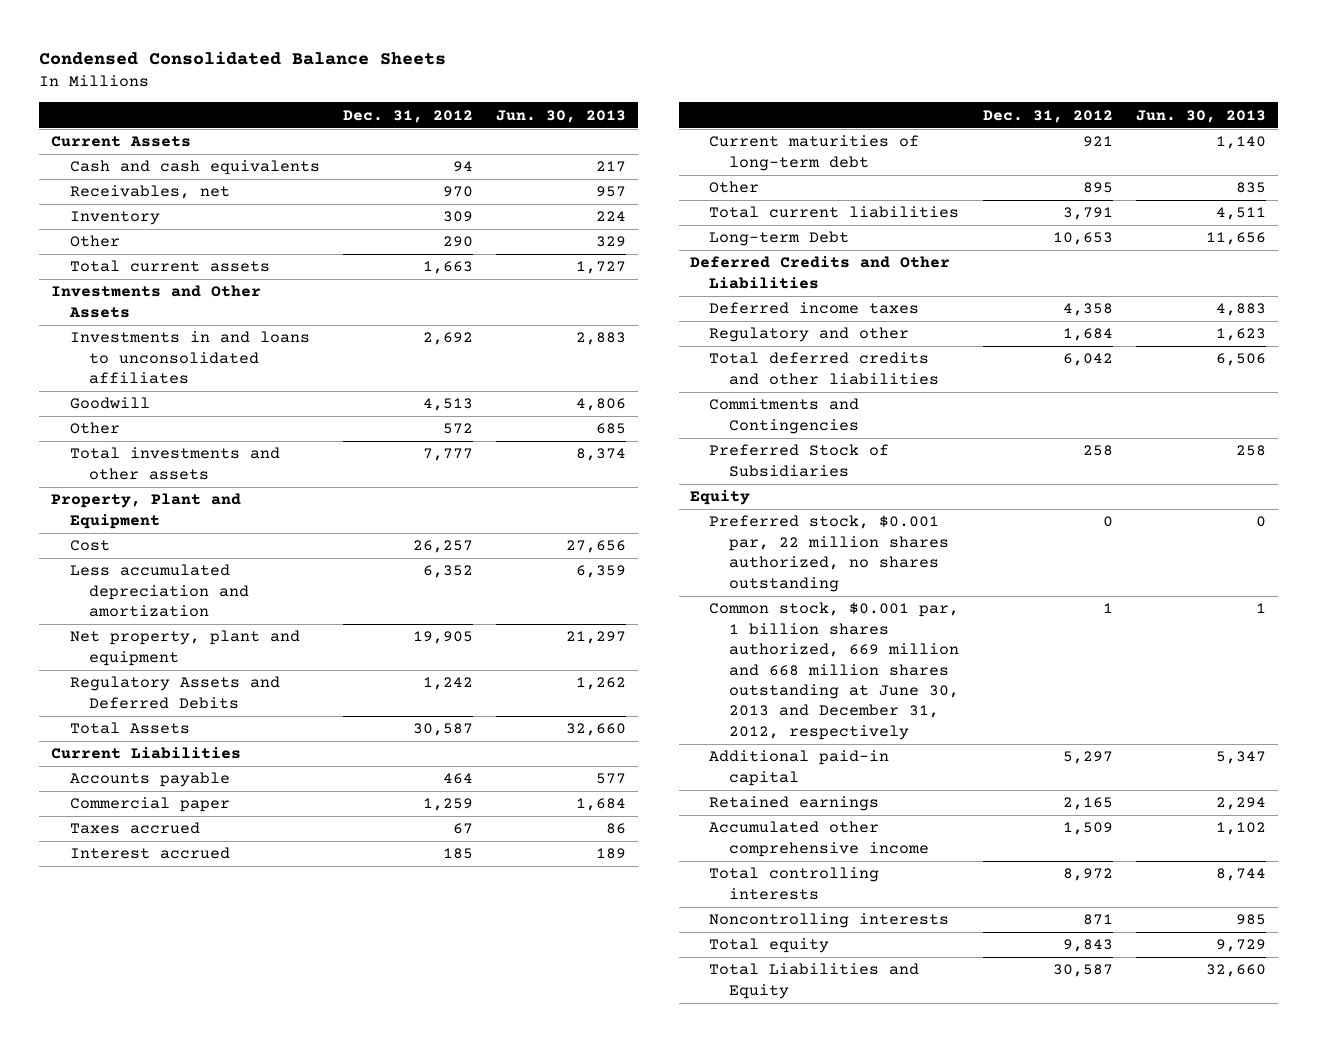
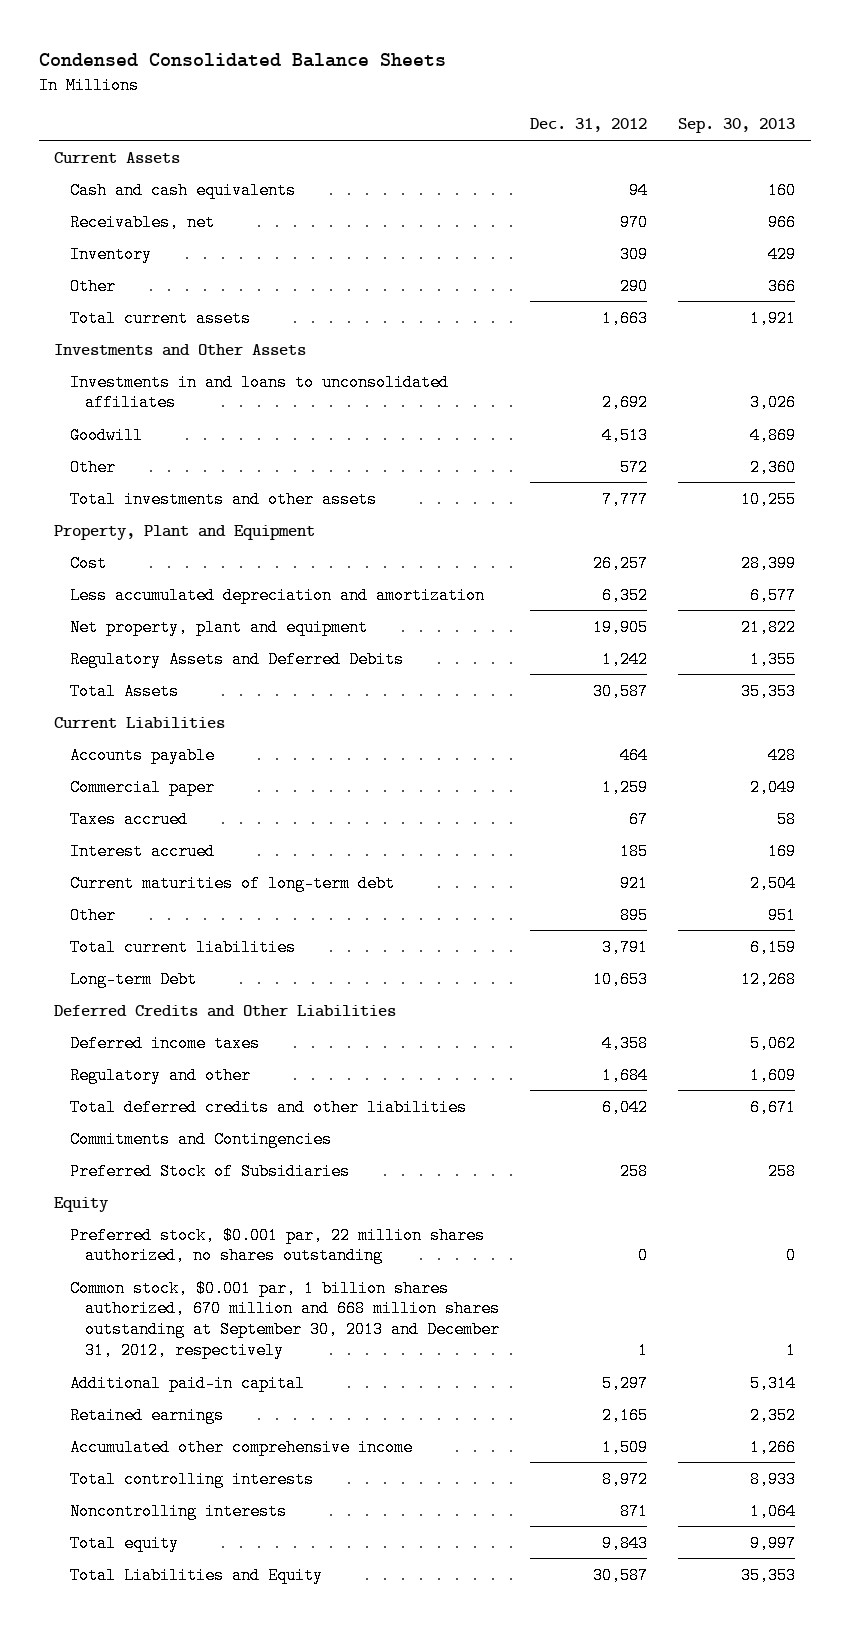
- | Dec. 31, 2012 | Jun. 30, 2013
+ | Dec. 31, 2012 | Sep. 30, 2013
- Common stock, $0.001 par, 1 billion shares authorized, 669 million and 668 million shares outstanding at June 30, 2013 and December 31, 2012, respectively | 1 | 1
+ Common stock, $0.001 par, 1 billion shares authorized, 670 million and 668 million shares outstanding at September 30, 2013 and December 31, 2012, respectively | 1 | 1

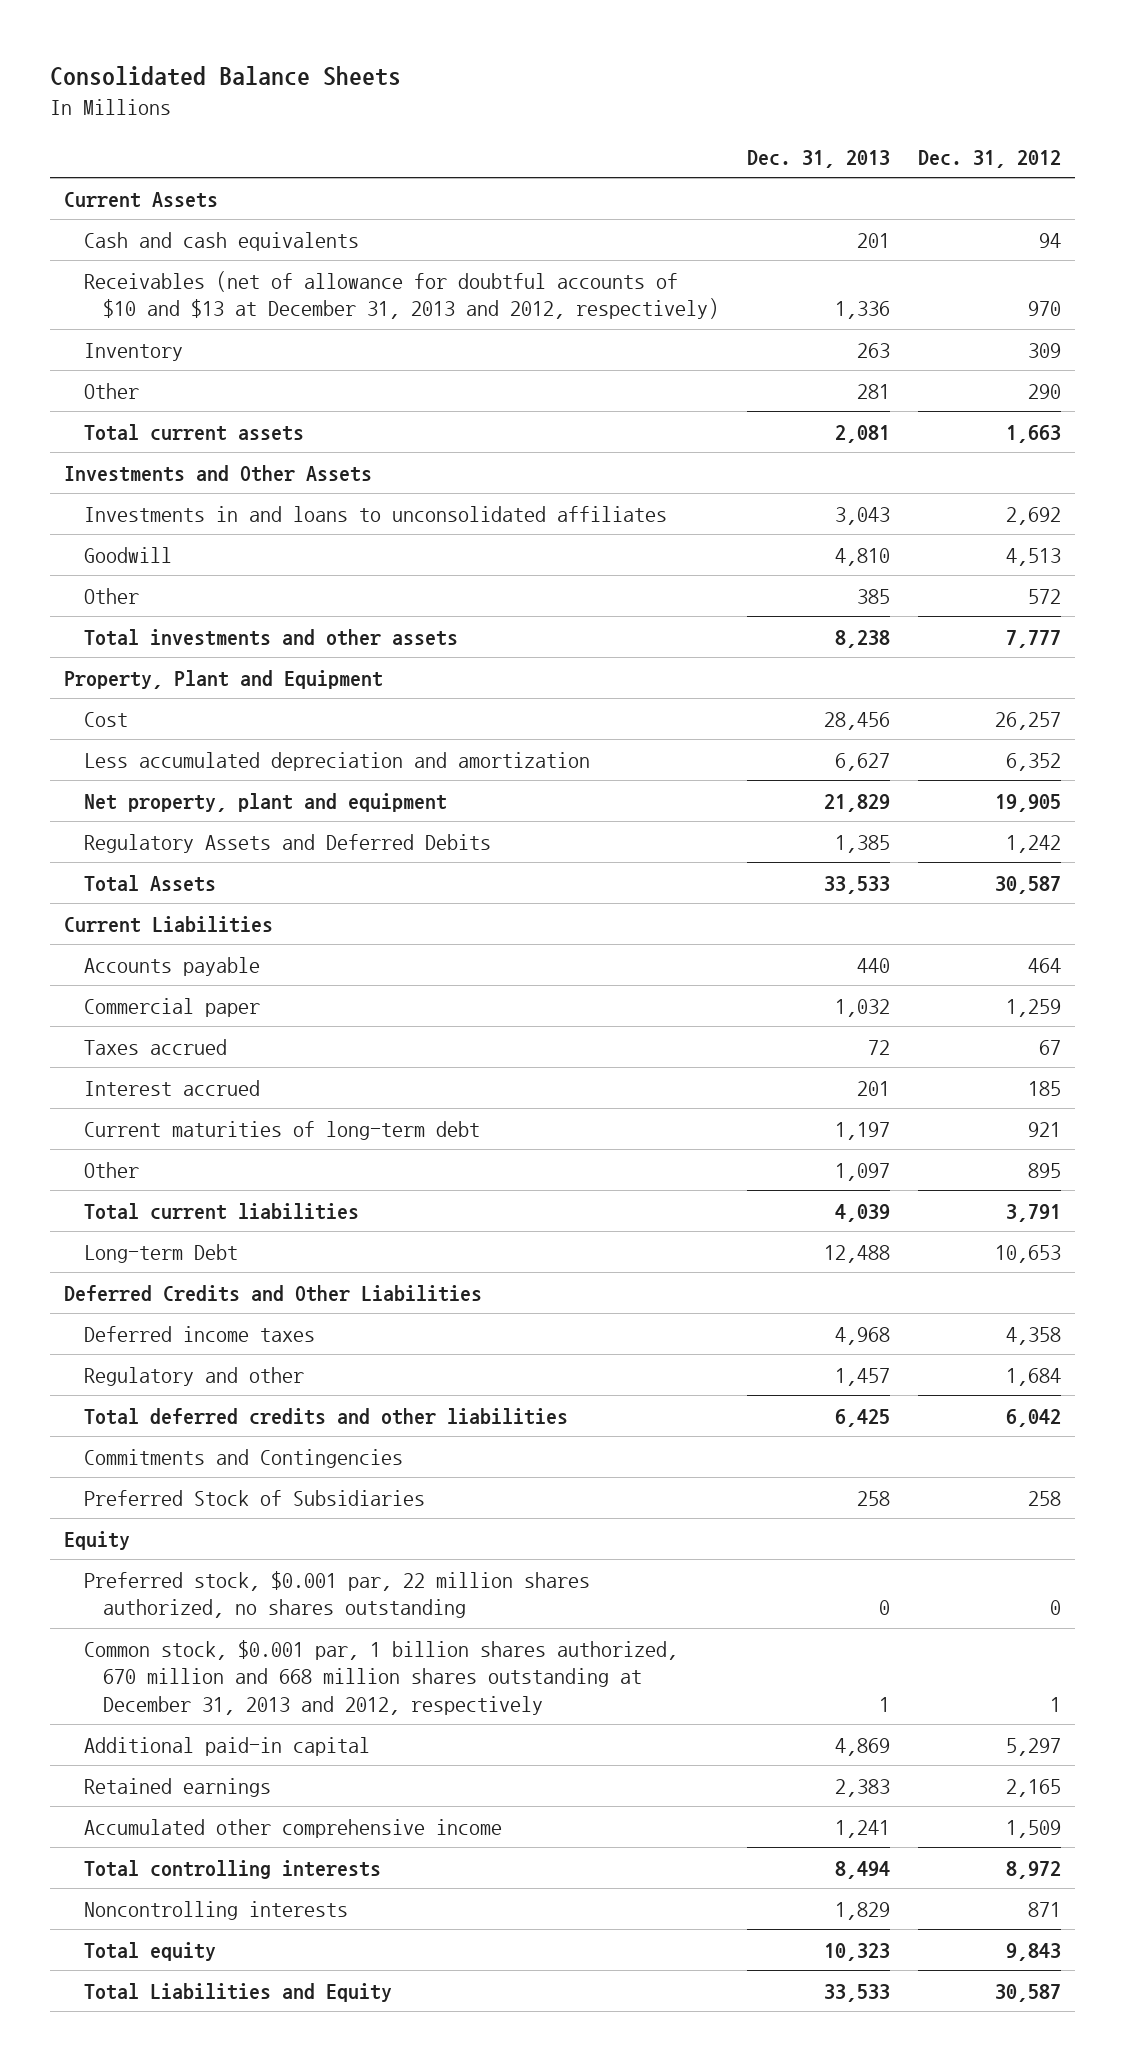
- Condensed Consolidated Balance Sheets
+ Consolidated Balance Sheets
- | Dec. 31, 2012 | Sep. 30, 2013
+ | Dec. 31, 2013 | Dec. 31, 2012
- Receivables, net | 970 | 966
+ Receivables (net of allowance for doubtful accounts of $10 and $13 at December 31, 2013 and 2012, respectively) | 1,336 | 970
- Common stock, $0.001 par, 1 billion shares authorized, 670 million and 668 million shares outstanding at September 30, 2013 and December 31, 2012, respectively | 1 | 1
+ Common stock, $0.001 par, 1 billion shares authorized, 670 million and 668 million shares outstanding at December 31, 2013 and 2012, respectively | 1 | 1

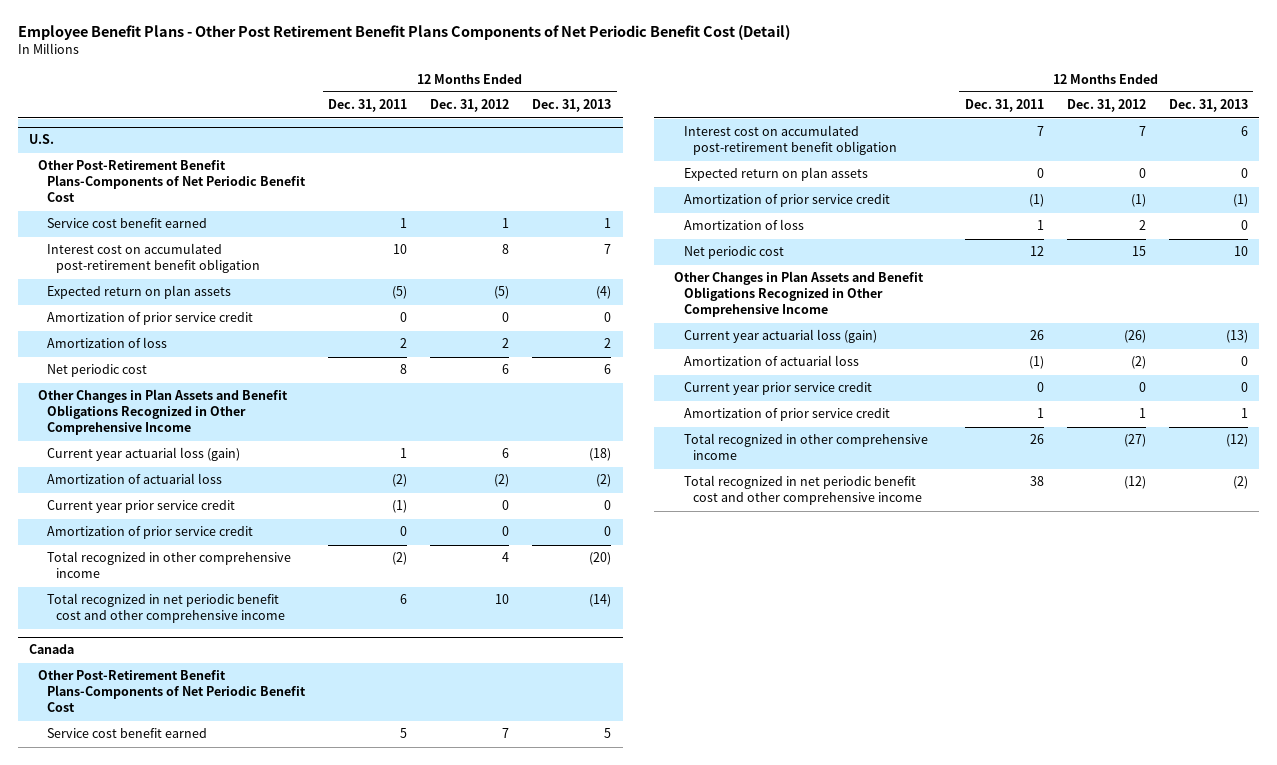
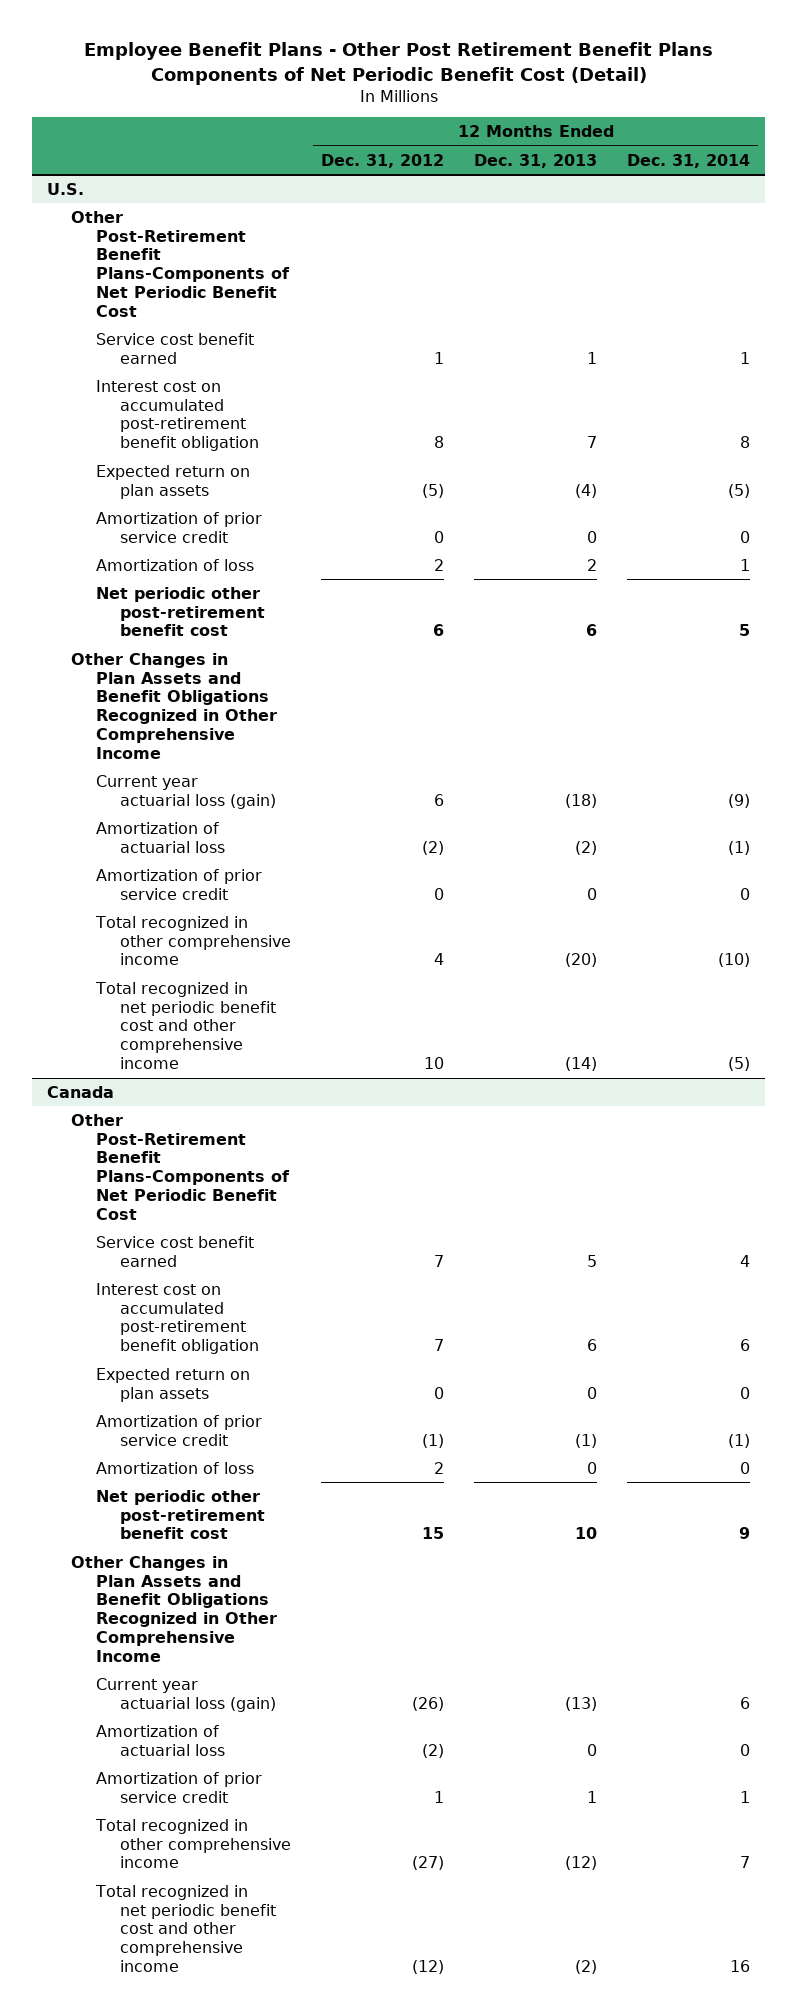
- | 12 Months Ended Dec. 31, 2011 | 12 Months Ended Dec. 31, 2012 | 12 Months Ended Dec. 31, 2013
+ | 12 Months Ended Dec. 31, 2012 | 12 Months Ended Dec. 31, 2013 | 12 Months Ended Dec. 31, 2014
@ U.S.
- Net periodic cost | 8 | 6 | 6
+ Net periodic other post-retirement benefit cost | 6 | 6 | 5
- Current year prior service credit | (1) | 0 | 0
@ Canada
- Net periodic cost | 12 | 15 | 10
+ Net periodic other post-retirement benefit cost | 15 | 10 | 9
- Current year prior service credit | 0 | 0 | 0

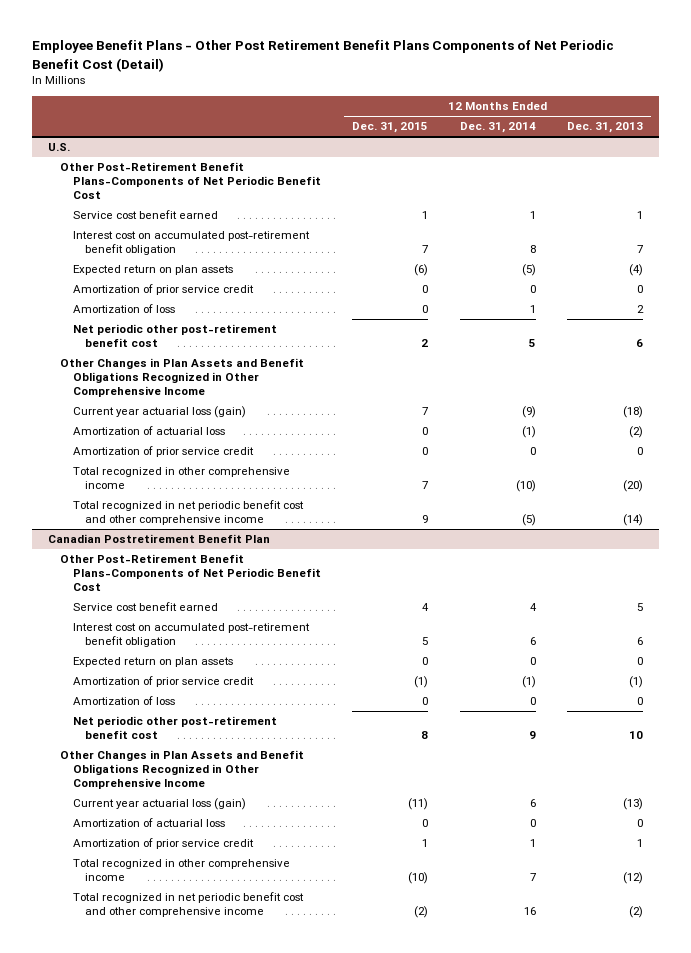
- | 12 Months Ended Dec. 31, 2012 | 12 Months Ended Dec. 31, 2013 | 12 Months Ended Dec. 31, 2014
+ | 12 Months Ended Dec. 31, 2015 | 12 Months Ended Dec. 31, 2014 | 12 Months Ended Dec. 31, 2013
- Canada
+ Canadian Postretirement Benefit Plan

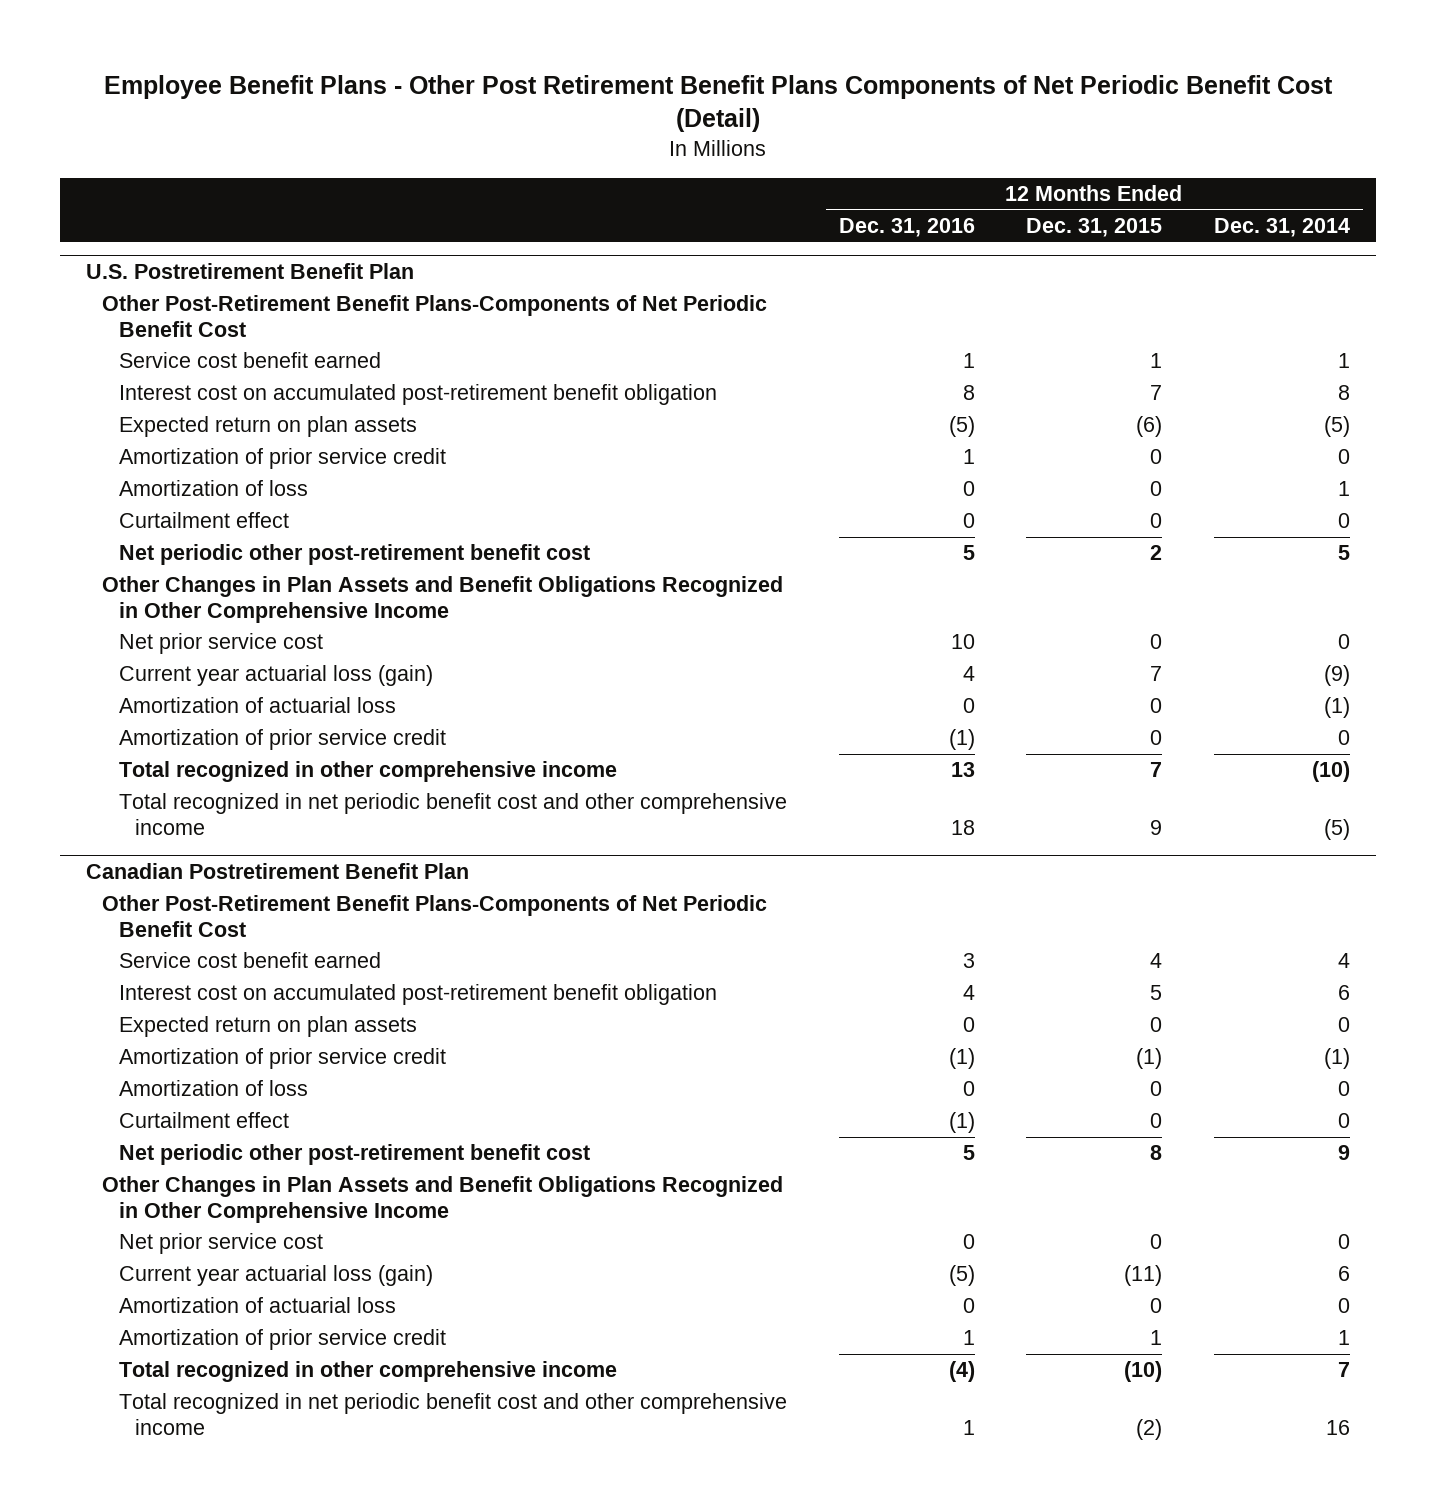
- | 12 Months Ended Dec. 31, 2015 | 12 Months Ended Dec. 31, 2014 | 12 Months Ended Dec. 31, 2013
+ | 12 Months Ended Dec. 31, 2016 | 12 Months Ended Dec. 31, 2015 | 12 Months Ended Dec. 31, 2014
- U.S.
+ U.S. Postretirement Benefit Plan
+ Curtailment effect | 0 | 0 | 0
+ Net prior service cost | 10 | 0 | 0
@ Canadian Postretirement Benefit Plan
+ Curtailment effect | (1) | 0 | 0
+ Net prior service cost | 0 | 0 | 0

